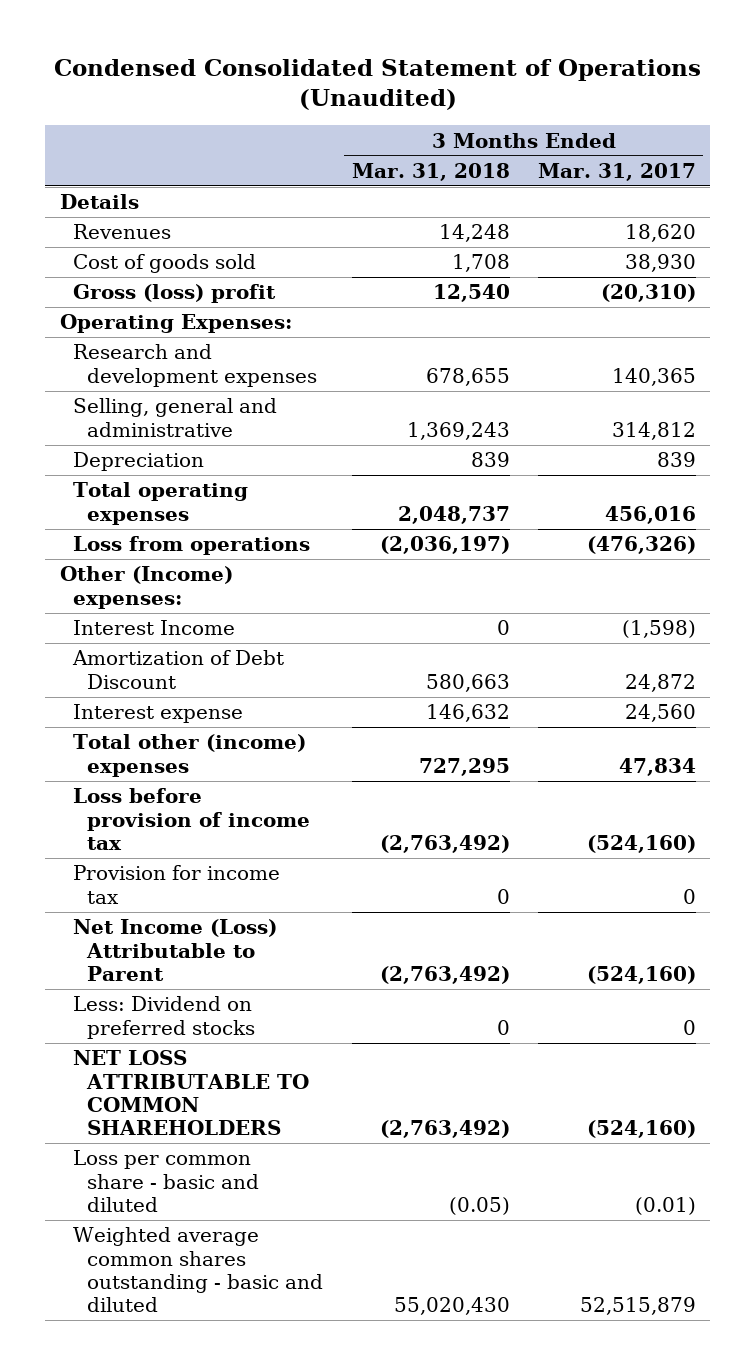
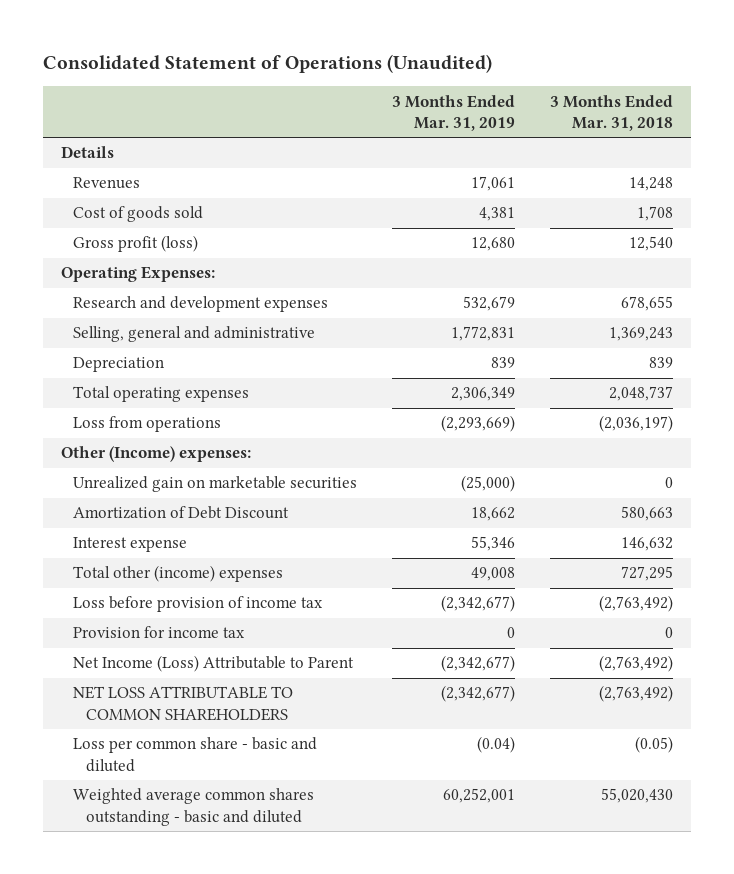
- Condensed Consolidated Statement of Operations (Unaudited)
+ Consolidated Statement of Operations (Unaudited)
- | 3 Months Ended Mar. 31, 2018 | 3 Months Ended Mar. 31, 2017
+ | 3 Months Ended Mar. 31, 2019 | 3 Months Ended Mar. 31, 2018
- Gross (loss) profit | 12,540 | (20,310)
+ Gross profit (loss) | 12,680 | 12,540
- Interest Income | 0 | (1,598)
+ Unrealized gain on marketable securities | (25,000) | 0
- Less: Dividend on preferred stocks | 0 | 0

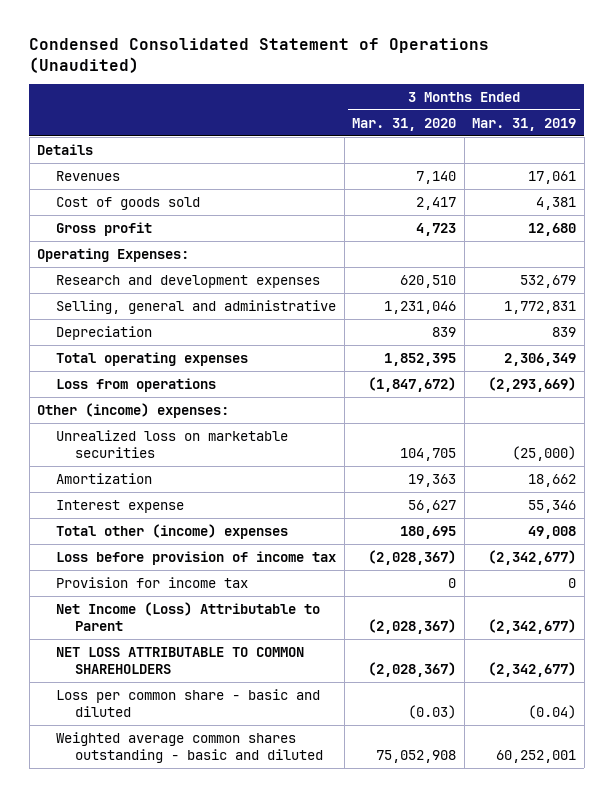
- Consolidated Statement of Operations (Unaudited)
+ Condensed Consolidated Statement of Operations (Unaudited)
- | 3 Months Ended Mar. 31, 2019 | 3 Months Ended Mar. 31, 2018
+ | 3 Months Ended Mar. 31, 2020 | 3 Months Ended Mar. 31, 2019
- Gross profit (loss) | 12,680 | 12,540
+ Gross profit | 4,723 | 12,680
- Other (Income) expenses:
- Unrealized gain on marketable securities | (25,000) | 0
- Amortization of Debt Discount | 18,662 | 580,663
+ Other (income) expenses:
+ Unrealized loss on marketable securities | 104,705 | (25,000)
+ Amortization | 19,363 | 18,662

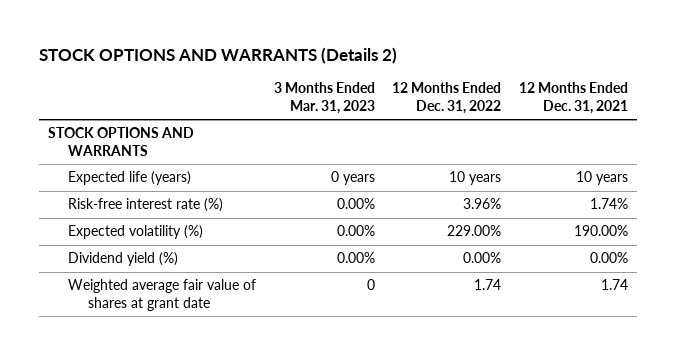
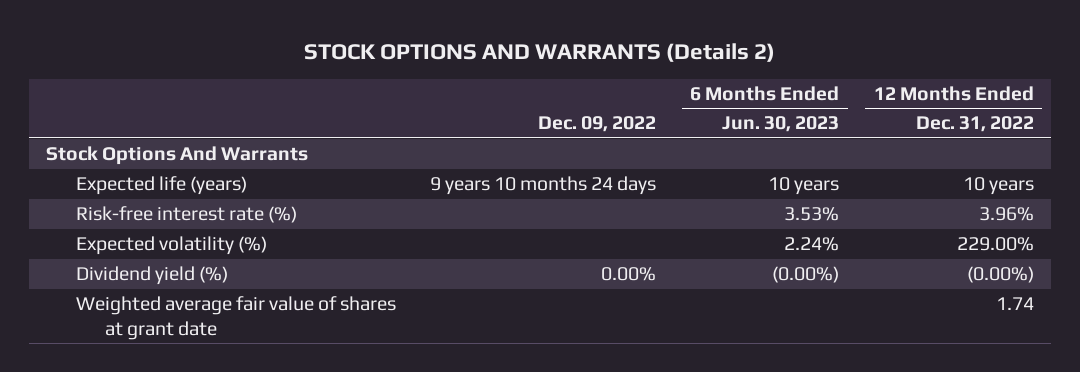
- | 3 Months Ended Mar. 31, 2023 | 12 Months Ended Dec. 31, 2022 | 12 Months Ended Dec. 31, 2021
+ | Dec. 09, 2022 | 6 Months Ended Jun. 30, 2023 | 12 Months Ended Dec. 31, 2022
- STOCK OPTIONS AND WARRANTS
+ Stock Options And Warrants
- Dividend yield (%) | 0.00% | 0.00% | 0.00%
+ Dividend yield (%) | 0.00% | (0.00%) | (0.00%)

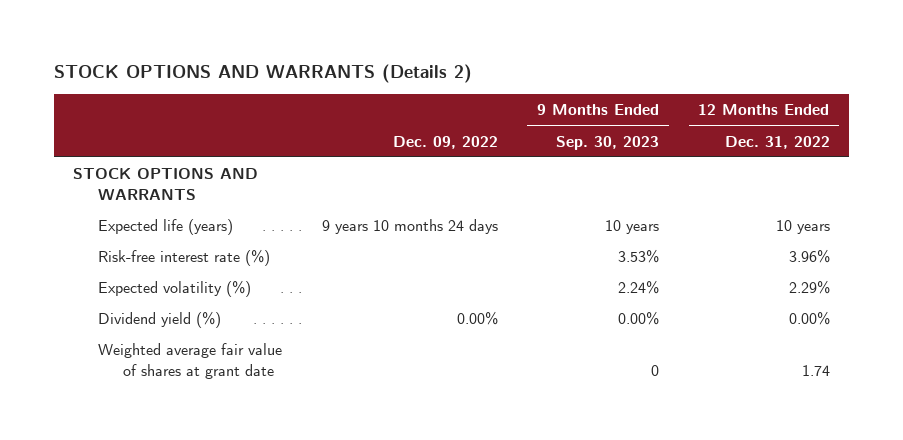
- | Dec. 09, 2022 | 6 Months Ended Jun. 30, 2023 | 12 Months Ended Dec. 31, 2022
+ | Dec. 09, 2022 | 9 Months Ended Sep. 30, 2023 | 12 Months Ended Dec. 31, 2022
- Stock Options And Warrants
+ STOCK OPTIONS AND WARRANTS
- Expected volatility (%) | | 2.24% | 229.00%
- Dividend yield (%) | 0.00% | (0.00%) | (0.00%)
+ Expected volatility (%) | | 2.24% | 2.29%
+ Dividend yield (%) | 0.00% | 0.00% | 0.00%

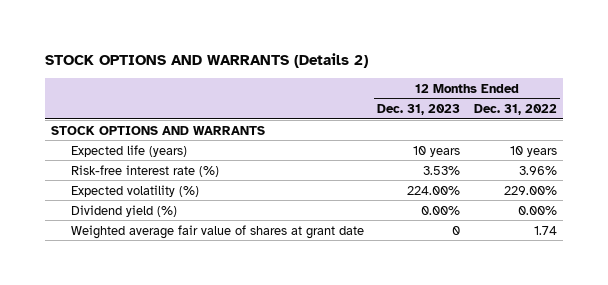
- | Dec. 09, 2022 | 9 Months Ended Sep. 30, 2023 | 12 Months Ended Dec. 31, 2022
+ | 12 Months Ended Dec. 31, 2023 | 12 Months Ended Dec. 31, 2022
- Expected volatility (%) | | 2.24% | 2.29%
+ Expected volatility (%) | 224.00% | 229.00%

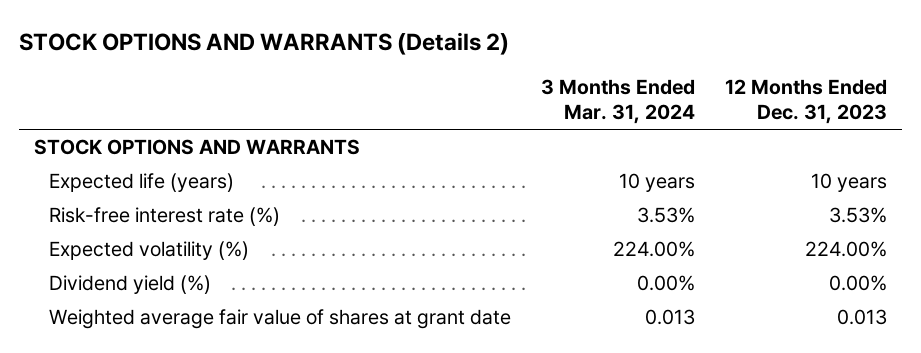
- | 12 Months Ended Dec. 31, 2023 | 12 Months Ended Dec. 31, 2022
+ | 3 Months Ended Mar. 31, 2024 | 12 Months Ended Dec. 31, 2023
- Weighted average fair value of shares at grant date | 0 | 1.74
+ Weighted average fair value of shares at grant date | 0.013 | 0.013

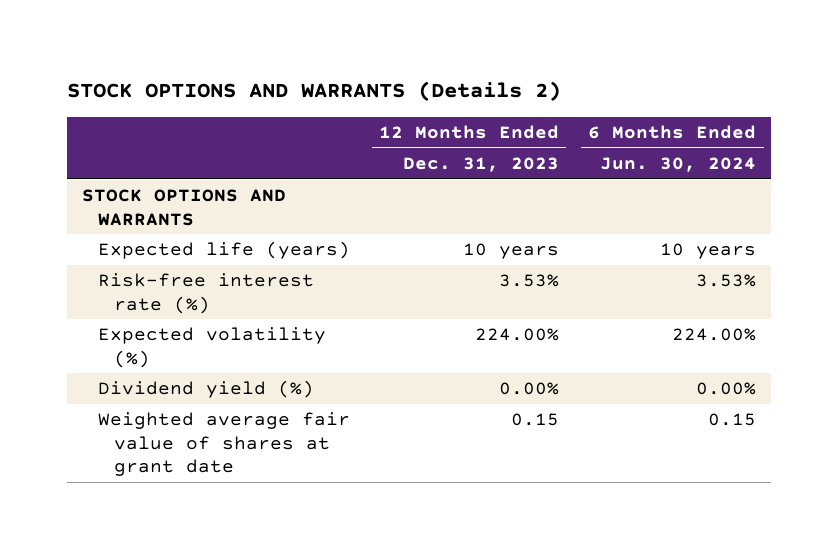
- | 3 Months Ended Mar. 31, 2024 | 12 Months Ended Dec. 31, 2023
+ | 12 Months Ended Dec. 31, 2023 | 6 Months Ended Jun. 30, 2024
- Weighted average fair value of shares at grant date | 0.013 | 0.013
+ Weighted average fair value of shares at grant date | 0.15 | 0.15

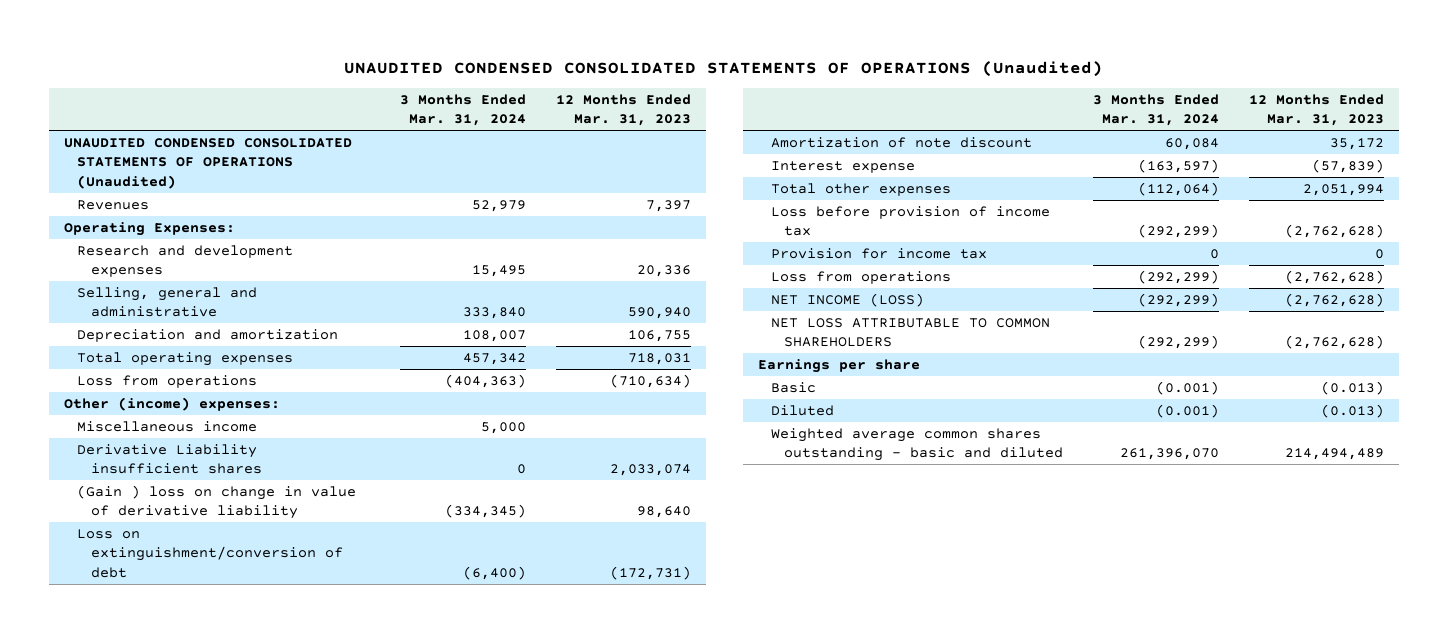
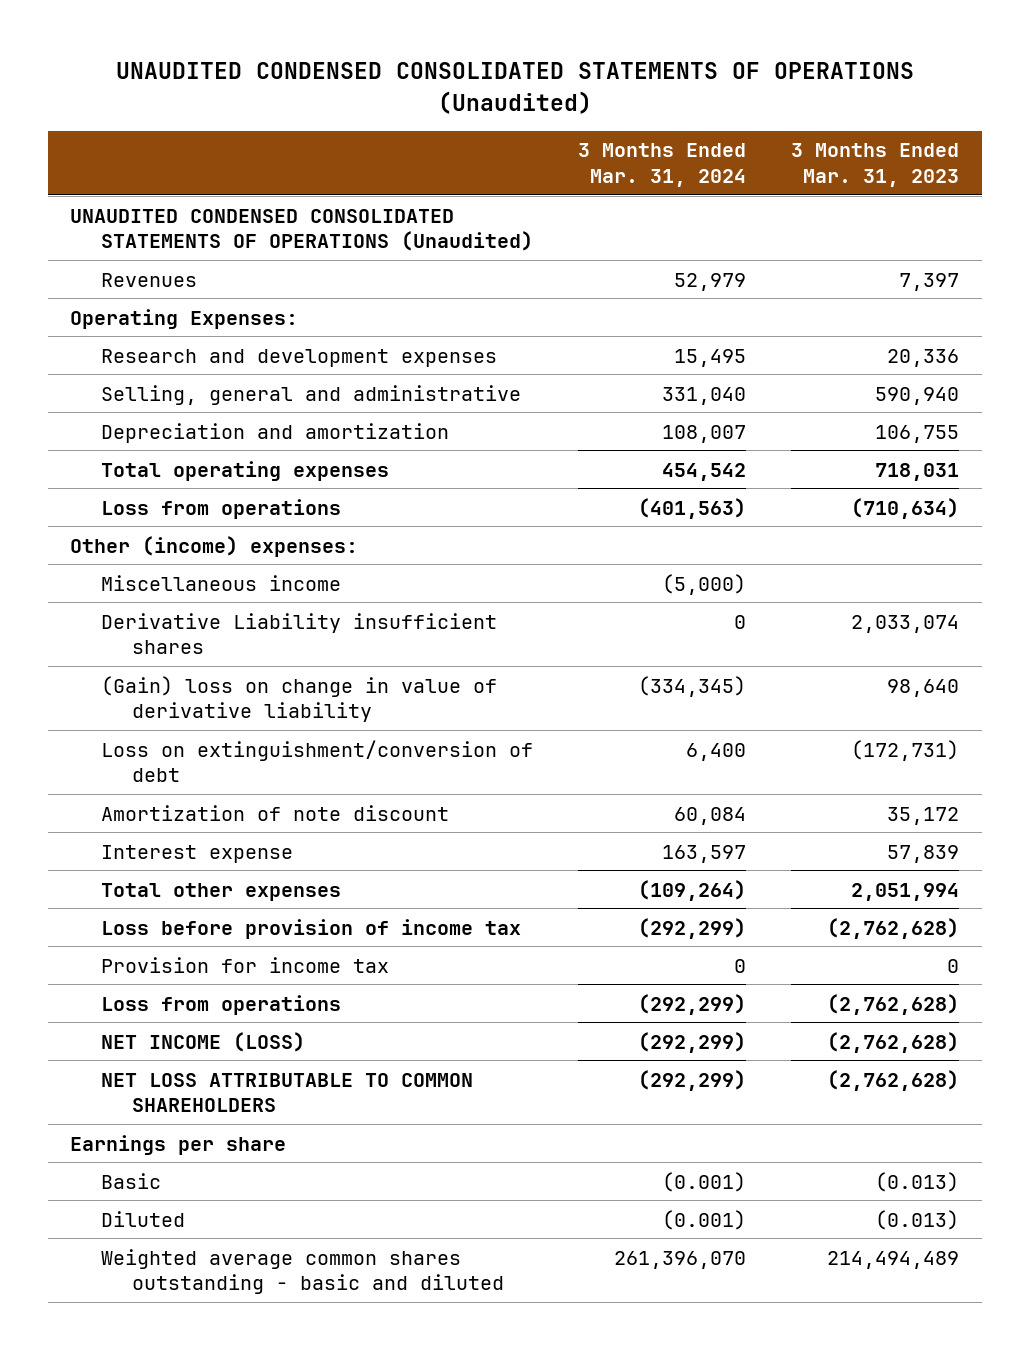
- | 3 Months Ended Mar. 31, 2024 | 12 Months Ended Mar. 31, 2023
+ | 3 Months Ended Mar. 31, 2024 | 3 Months Ended Mar. 31, 2023
- Selling, general and administrative | 333,840 | 590,940
+ Selling, general and administrative | 331,040 | 590,940
- Total operating expenses | 457,342 | 718,031
- Loss from operations | (404,363) | (710,634)
+ Total operating expenses | 454,542 | 718,031
+ Loss from operations | (401,563) | (710,634)
- Miscellaneous income | 5,000 |
+ Miscellaneous income | (5,000) |
- (Gain ) loss on change in value of derivative liability | (334,345) | 98,640
- Loss on extinguishment/conversion of debt | (6,400) | (172,731)
+ (Gain) loss on change in value of derivative liability | (334,345) | 98,640
+ Loss on extinguishment/conversion of debt | 6,400 | (172,731)
- Interest expense | (163,597) | (57,839)
- Total other expenses | (112,064) | 2,051,994
+ Interest expense | 163,597 | 57,839
+ Total other expenses | (109,264) | 2,051,994

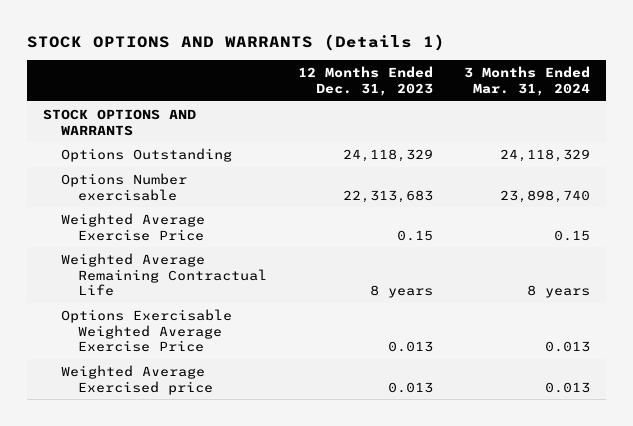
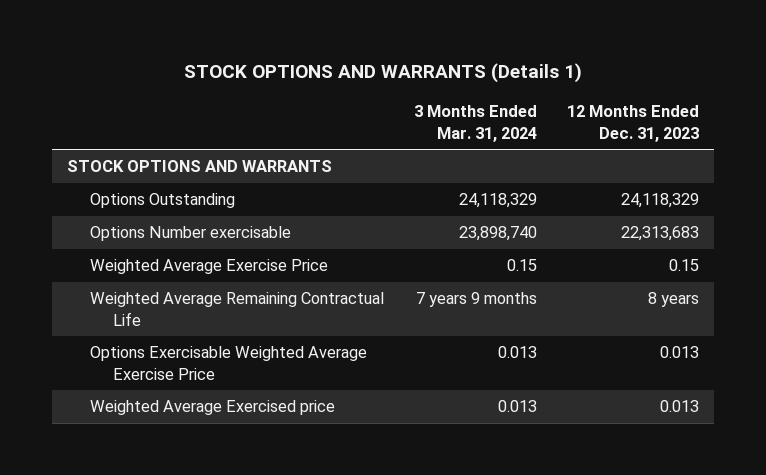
- | 12 Months Ended Dec. 31, 2023 | 3 Months Ended Mar. 31, 2024
+ | 3 Months Ended Mar. 31, 2024 | 12 Months Ended Dec. 31, 2023
- Weighted Average Remaining Contractual Life | 8 years | 8 years
+ Weighted Average Remaining Contractual Life | 7 years 9 months | 8 years

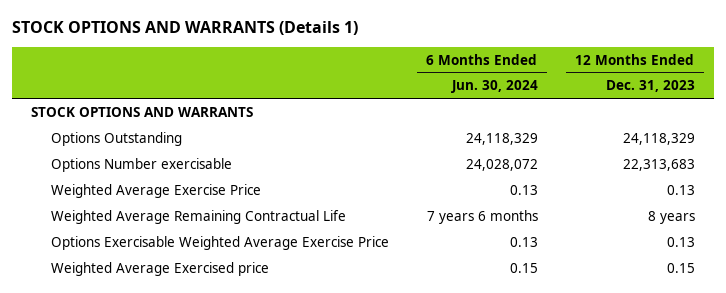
- | 3 Months Ended Mar. 31, 2024 | 12 Months Ended Dec. 31, 2023
+ | 6 Months Ended Jun. 30, 2024 | 12 Months Ended Dec. 31, 2023
- Weighted Average Exercise Price | 0.15 | 0.15
+ Weighted Average Exercise Price | 0.13 | 0.13
- Options Exercisable Weighted Average Exercise Price | 0.013 | 0.013
- Weighted Average Exercised price | 0.013 | 0.013
+ Options Exercisable Weighted Average Exercise Price | 0.13 | 0.13
+ Weighted Average Exercised price | 0.15 | 0.15

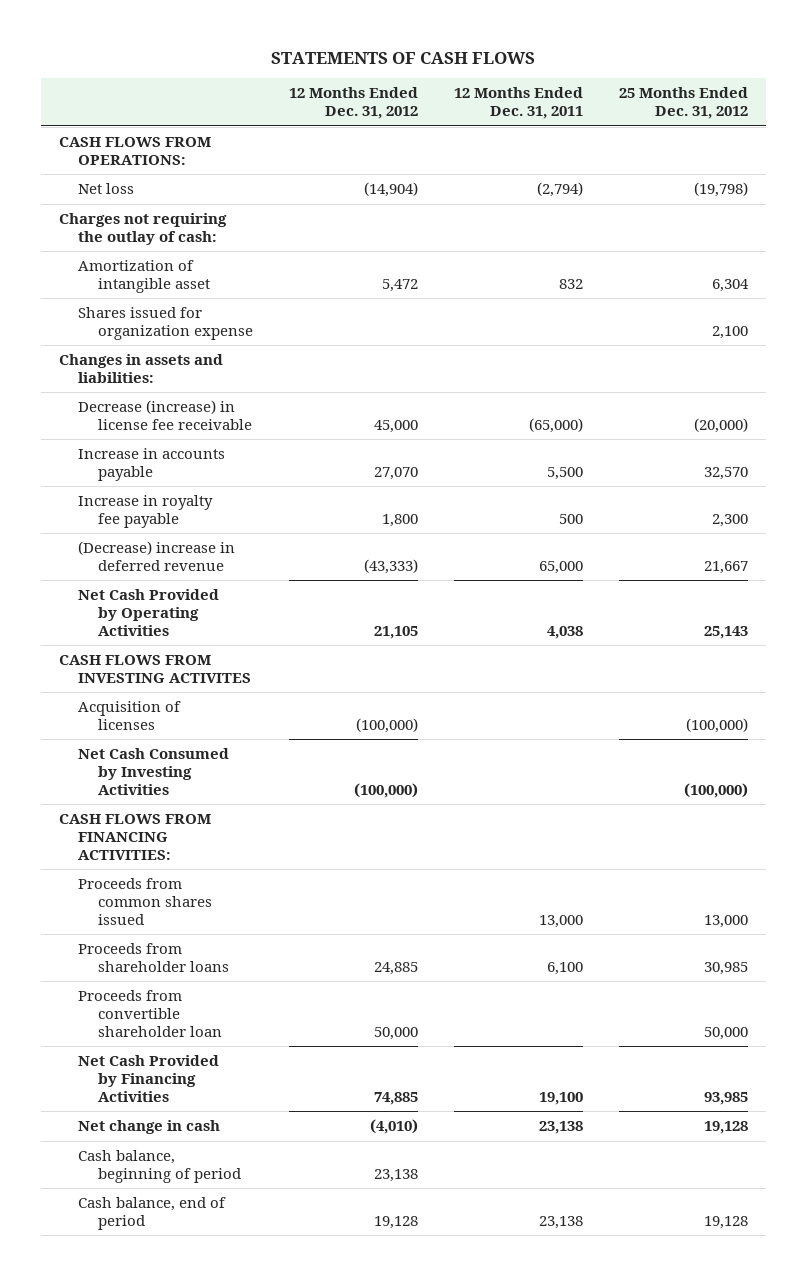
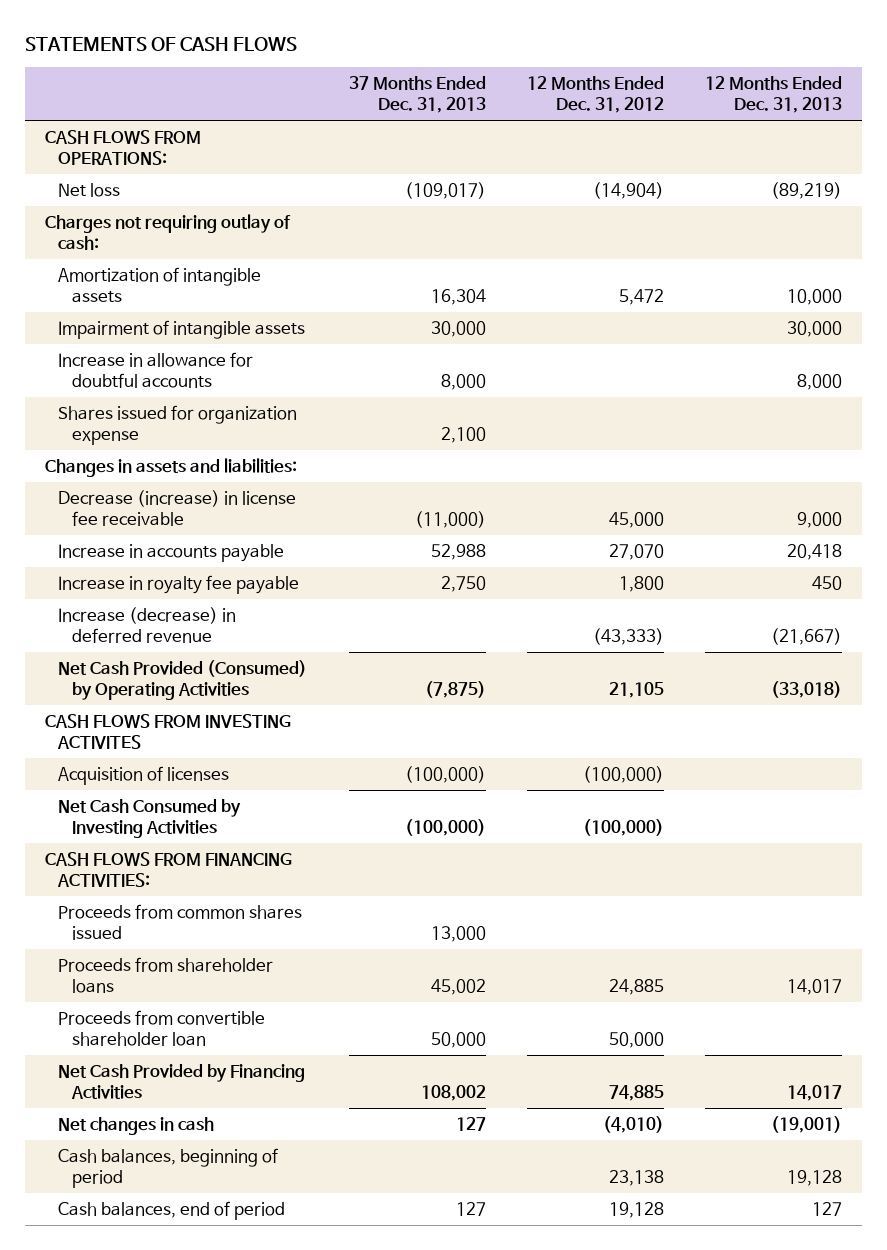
- | 12 Months Ended Dec. 31, 2012 | 12 Months Ended Dec. 31, 2011 | 25 Months Ended Dec. 31, 2012
+ | 37 Months Ended Dec. 31, 2013 | 12 Months Ended Dec. 31, 2012 | 12 Months Ended Dec. 31, 2013
- Charges not requiring the outlay of cash:
- Amortization of intangible asset | 5,472 | 832 | 6,304
+ Charges not requiring outlay of cash:
+ Amortization of intangible assets | 16,304 | 5,472 | 10,000
+ Impairment of intangible assets | 30,000 | | 30,000
+ Increase in allowance for doubtful accounts | 8,000 | | 8,000
- (Decrease) increase in deferred revenue | (43,333) | 65,000 | 21,667
- Net Cash Provided by Operating Activities | 21,105 | 4,038 | 25,143
+ Increase (decrease) in deferred revenue | | (43,333) | (21,667)
+ Net Cash Provided (Consumed) by Operating Activities | (7,875) | 21,105 | (33,018)
- Net change in cash | (4,010) | 23,138 | 19,128
- Cash balance, beginning of period | 23,138 | |
- Cash balance, end of period | 19,128 | 23,138 | 19,128
+ Net changes in cash | 127 | (4,010) | (19,001)
+ Cash balances, beginning of period | | 23,138 | 19,128
+ Cash balances, end of period | 127 | 19,128 | 127

